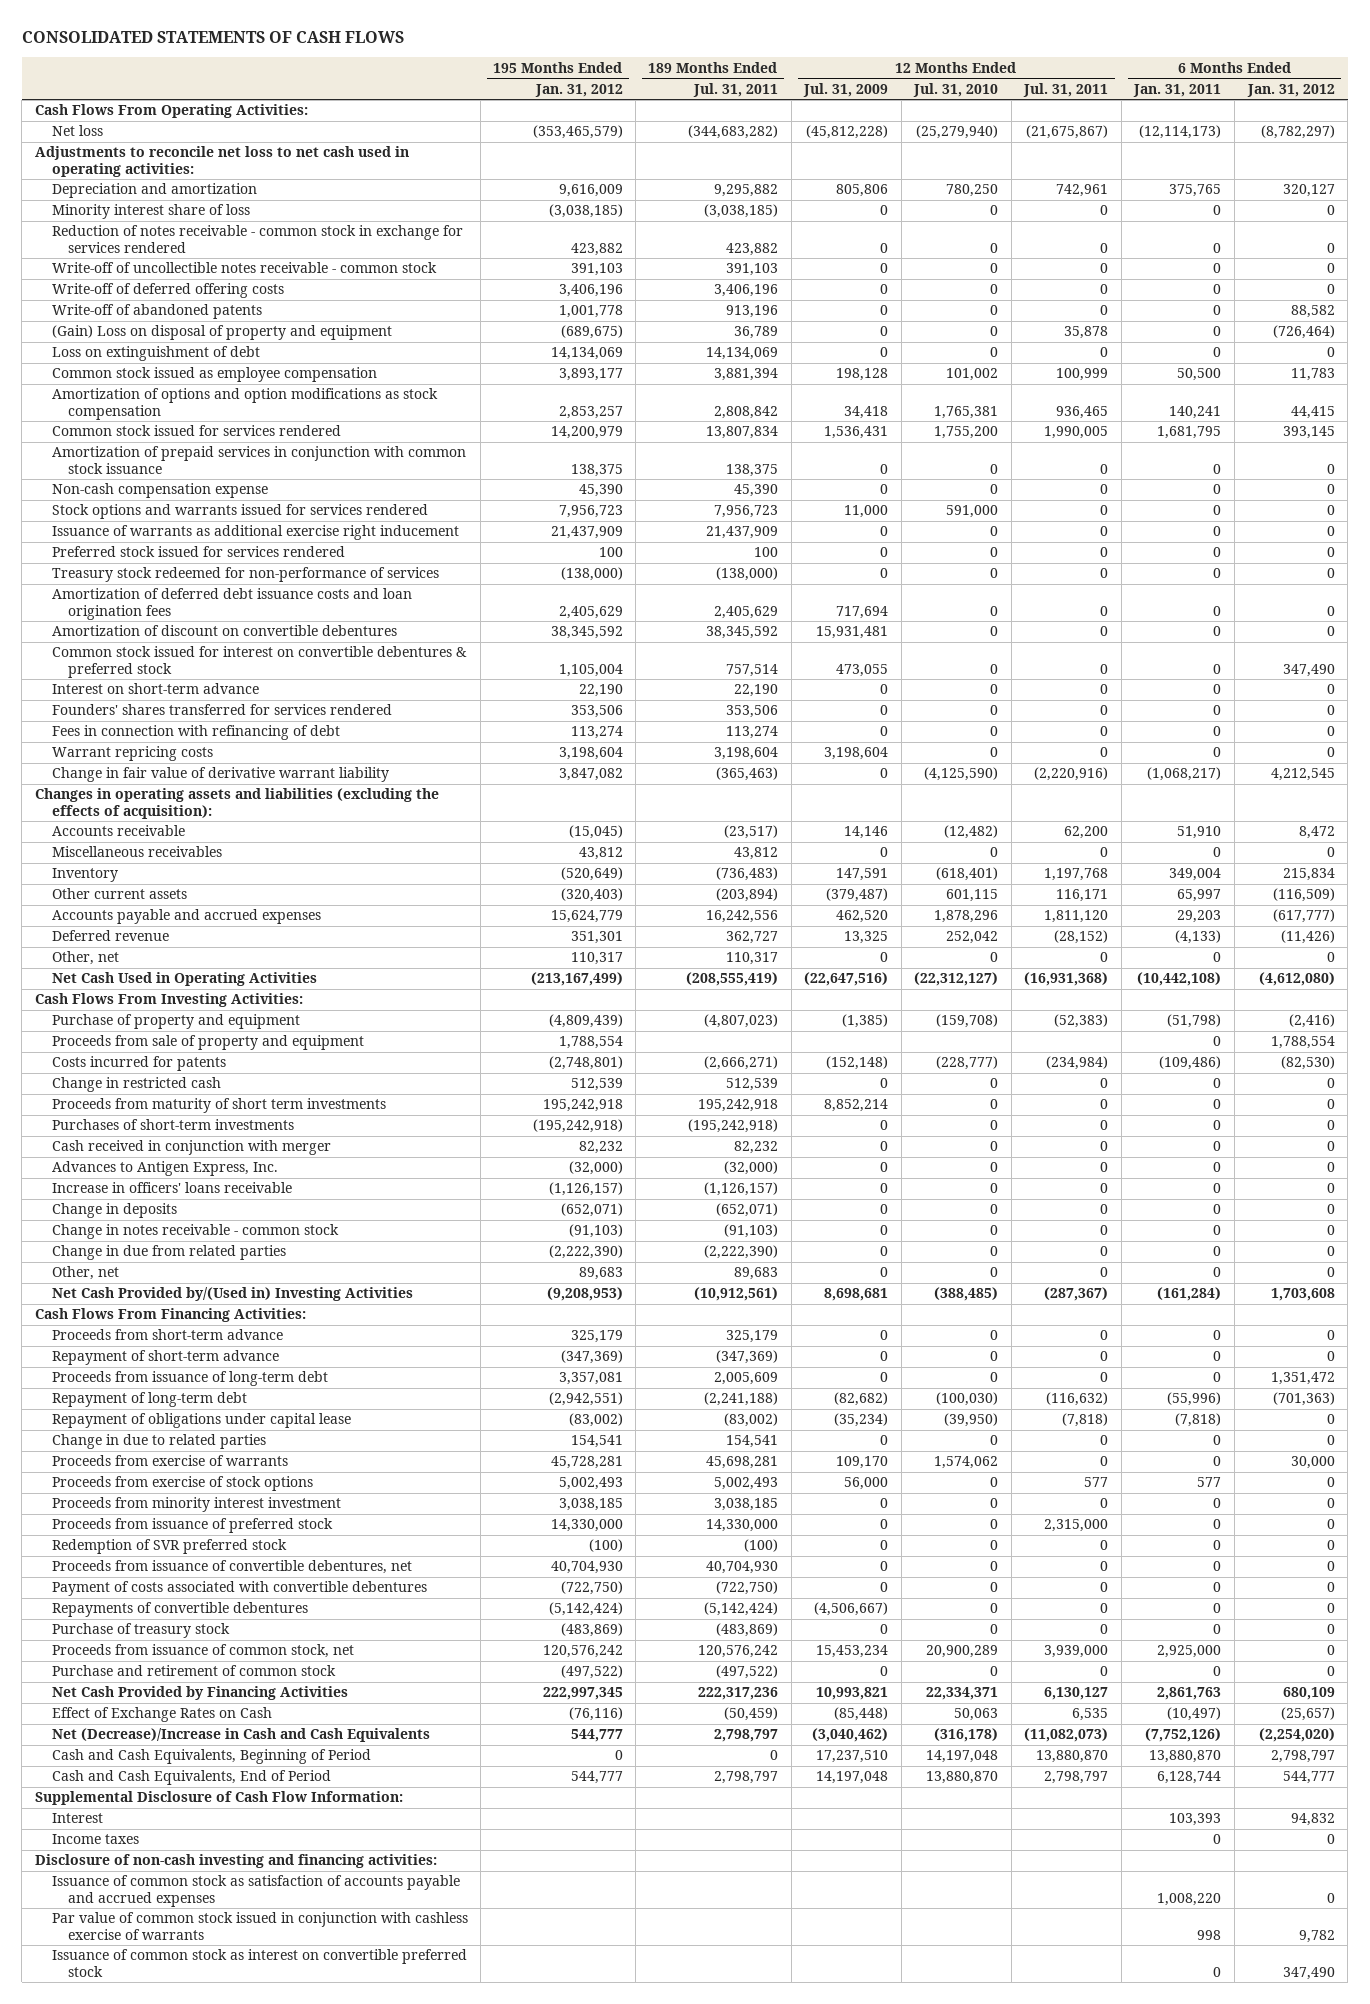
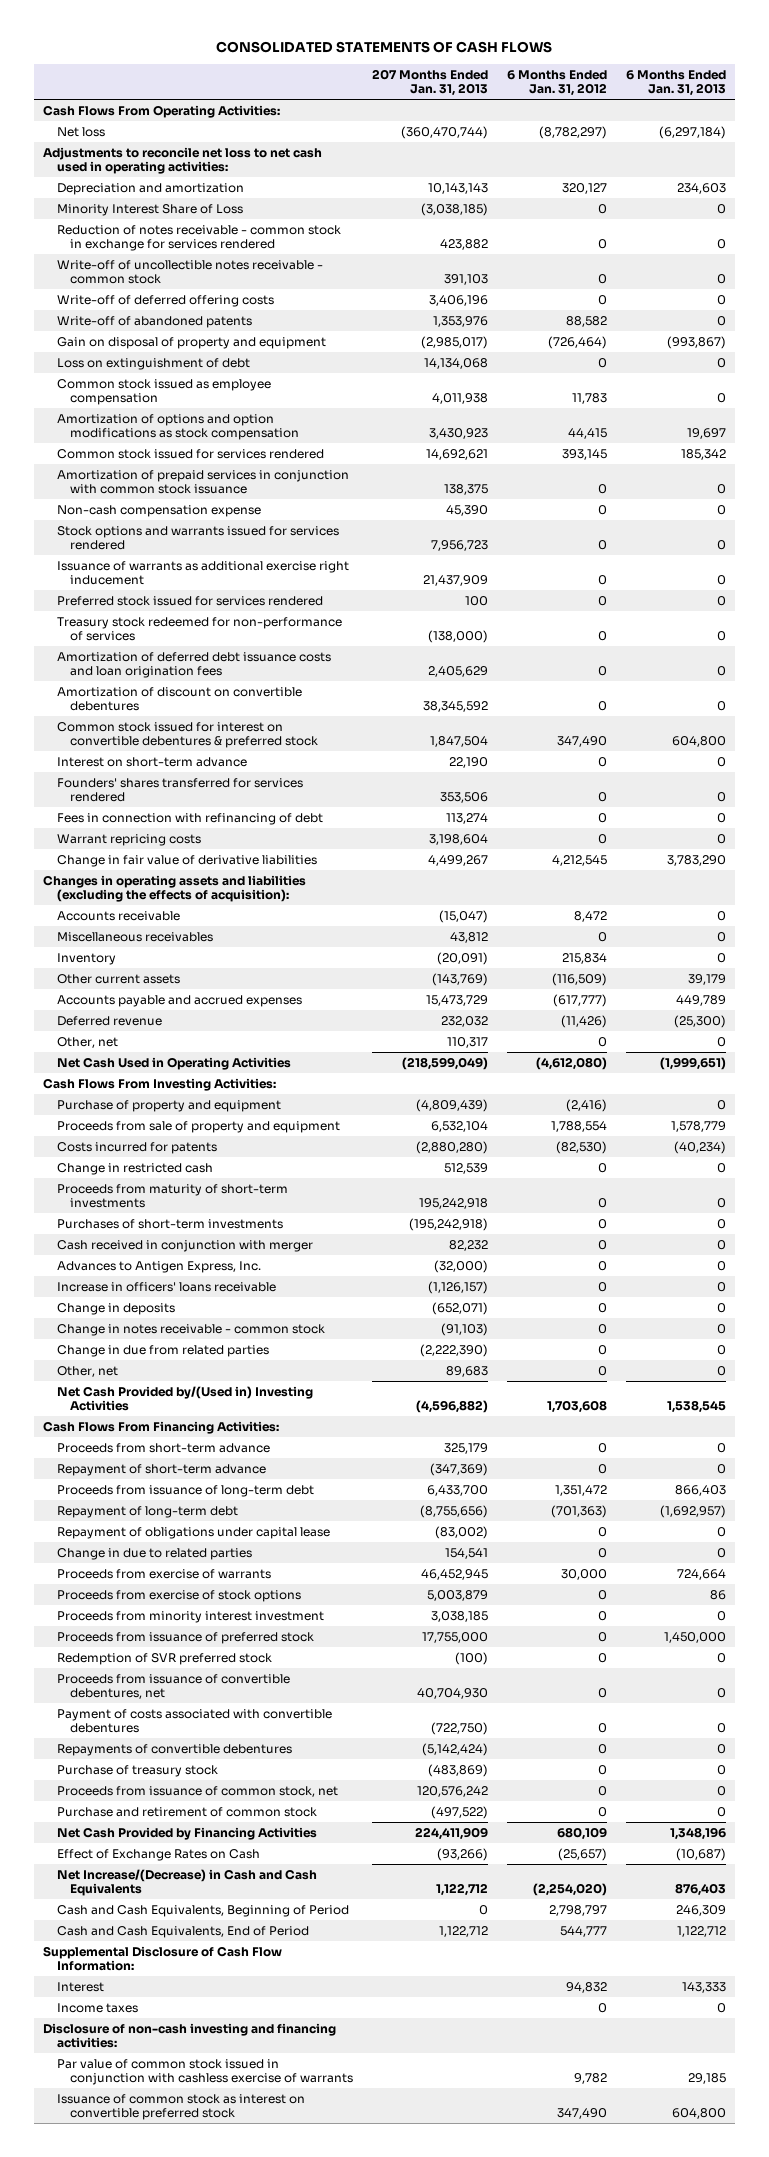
- | 195 Months Ended Jan. 31, 2012 | 189 Months Ended Jul. 31, 2011 | 12 Months Ended Jul. 31, 2009 | 12 Months Ended Jul. 31, 2010 | 12 Months Ended Jul. 31, 2011 | 6 Months Ended Jan. 31, 2011 | 6 Months Ended Jan. 31, 2012
+ | 207 Months Ended Jan. 31, 2013 | 6 Months Ended Jan. 31, 2012 | 6 Months Ended Jan. 31, 2013
- Minority interest share of loss | (3,038,185) | (3,038,185) | 0 | 0 | 0 | 0 | 0
+ Minority Interest Share of Loss | (3,038,185) | 0 | 0
- (Gain) Loss on disposal of property and equipment | (689,675) | 36,789 | 0 | 0 | 35,878 | 0 | (726,464)
+ Gain on disposal of property and equipment | (2,985,017) | (726,464) | (993,867)
- Change in fair value of derivative warrant liability | 3,847,082 | (365,463) | 0 | (4,125,590) | (2,220,916) | (1,068,217) | 4,212,545
+ Change in fair value of derivative liabilities | 4,499,267 | 4,212,545 | 3,783,290
- Proceeds from maturity of short term investments | 195,242,918 | 195,242,918 | 8,852,214 | 0 | 0 | 0 | 0
+ Proceeds from maturity of short-term investments | 195,242,918 | 0 | 0
- Net (Decrease)/Increase in Cash and Cash Equivalents | 544,777 | 2,798,797 | (3,040,462) | (316,178) | (11,082,073) | (7,752,126) | (2,254,020)
+ Net Increase/(Decrease) in Cash and Cash Equivalents | 1,122,712 | (2,254,020) | 876,403
- Issuance of common stock as satisfaction of accounts payable and accrued expenses | | | | | | 1,008,220 | 0

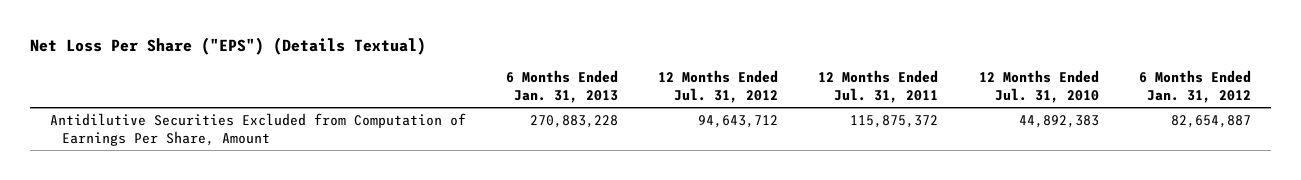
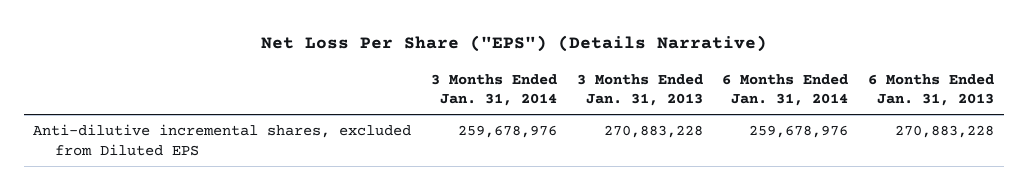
- Net Loss Per Share ("EPS") (Details Textual)
+ Net Loss Per Share ("EPS") (Details Narrative)
- | 6 Months Ended Jan. 31, 2013 | 12 Months Ended Jul. 31, 2012 | 12 Months Ended Jul. 31, 2011 | 12 Months Ended Jul. 31, 2010 | 6 Months Ended Jan. 31, 2012
+ | 3 Months Ended Jan. 31, 2014 | 3 Months Ended Jan. 31, 2013 | 6 Months Ended Jan. 31, 2014 | 6 Months Ended Jan. 31, 2013
- Antidilutive Securities Excluded from Computation of Earnings Per Share, Amount | 270,883,228 | 94,643,712 | 115,875,372 | 44,892,383 | 82,654,887
+ Anti-dilutive incremental shares, excluded from Diluted EPS | 259,678,976 | 270,883,228 | 259,678,976 | 270,883,228

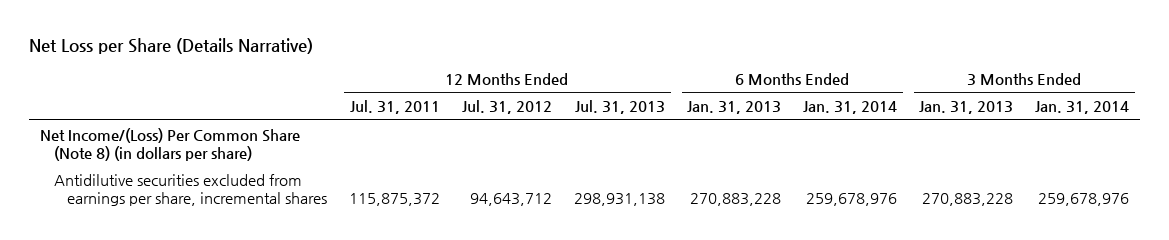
- Net Loss Per Share ("EPS") (Details Narrative)
+ Net Loss per Share (Details Narrative)
- | 3 Months Ended Jan. 31, 2014 | 3 Months Ended Jan. 31, 2013 | 6 Months Ended Jan. 31, 2014 | 6 Months Ended Jan. 31, 2013
+ | 12 Months Ended Jul. 31, 2011 | 12 Months Ended Jul. 31, 2012 | 12 Months Ended Jul. 31, 2013 | 6 Months Ended Jan. 31, 2013 | 6 Months Ended Jan. 31, 2014 | 3 Months Ended Jan. 31, 2013 | 3 Months Ended Jan. 31, 2014
- Anti-dilutive incremental shares, excluded from Diluted EPS | 259,678,976 | 270,883,228 | 259,678,976 | 270,883,228
+ Net Income/(Loss) Per Common Share (Note 8) (in dollars per share)
+ Antidilutive securities excluded from earnings per share, incremental shares | 115,875,372 | 94,643,712 | 298,931,138 | 270,883,228 | 259,678,976 | 270,883,228 | 259,678,976

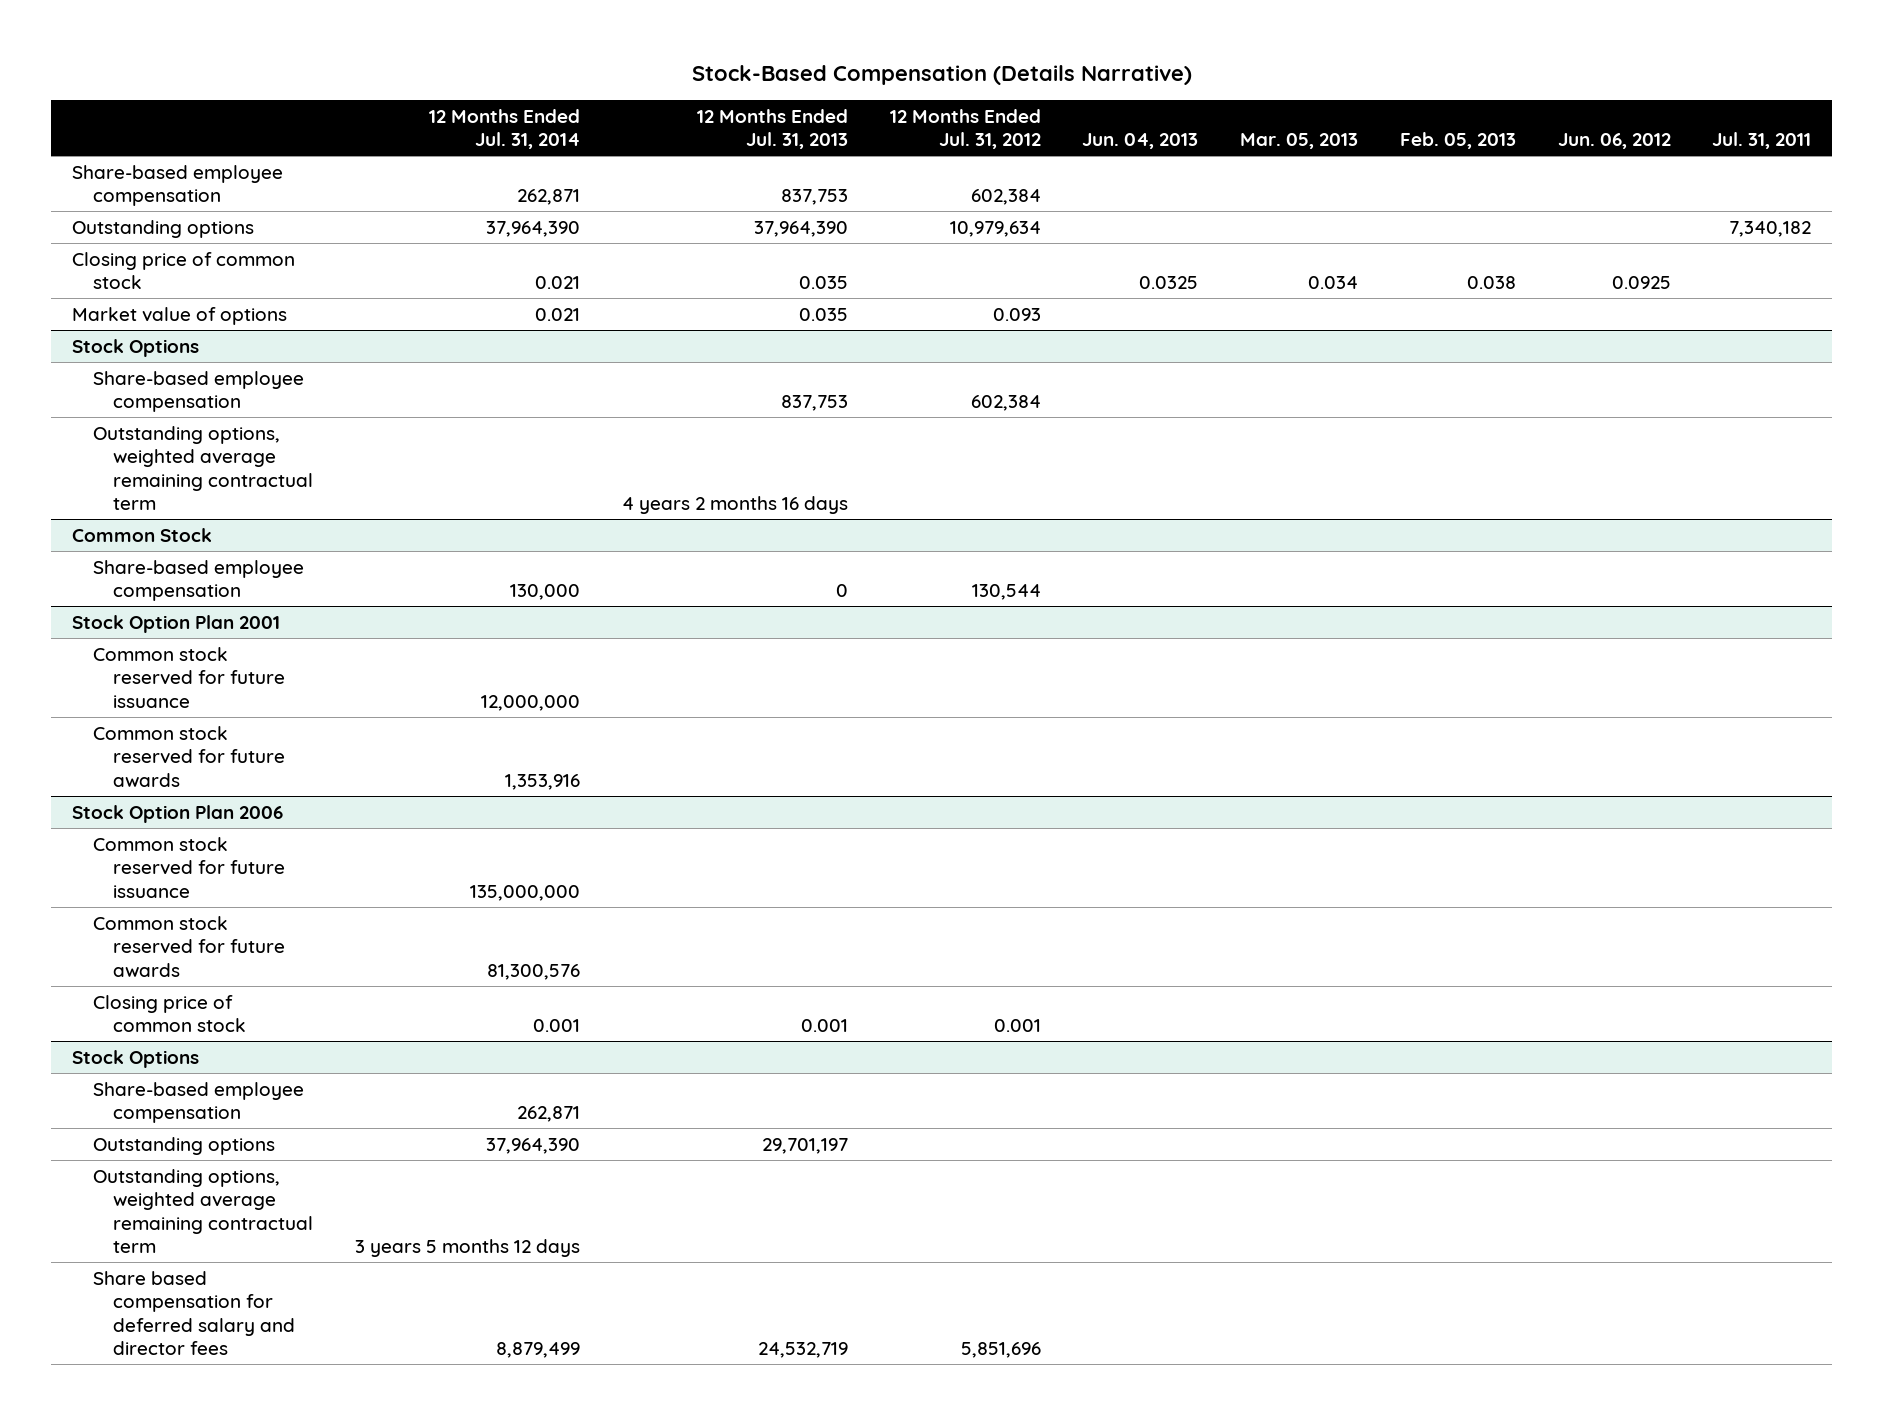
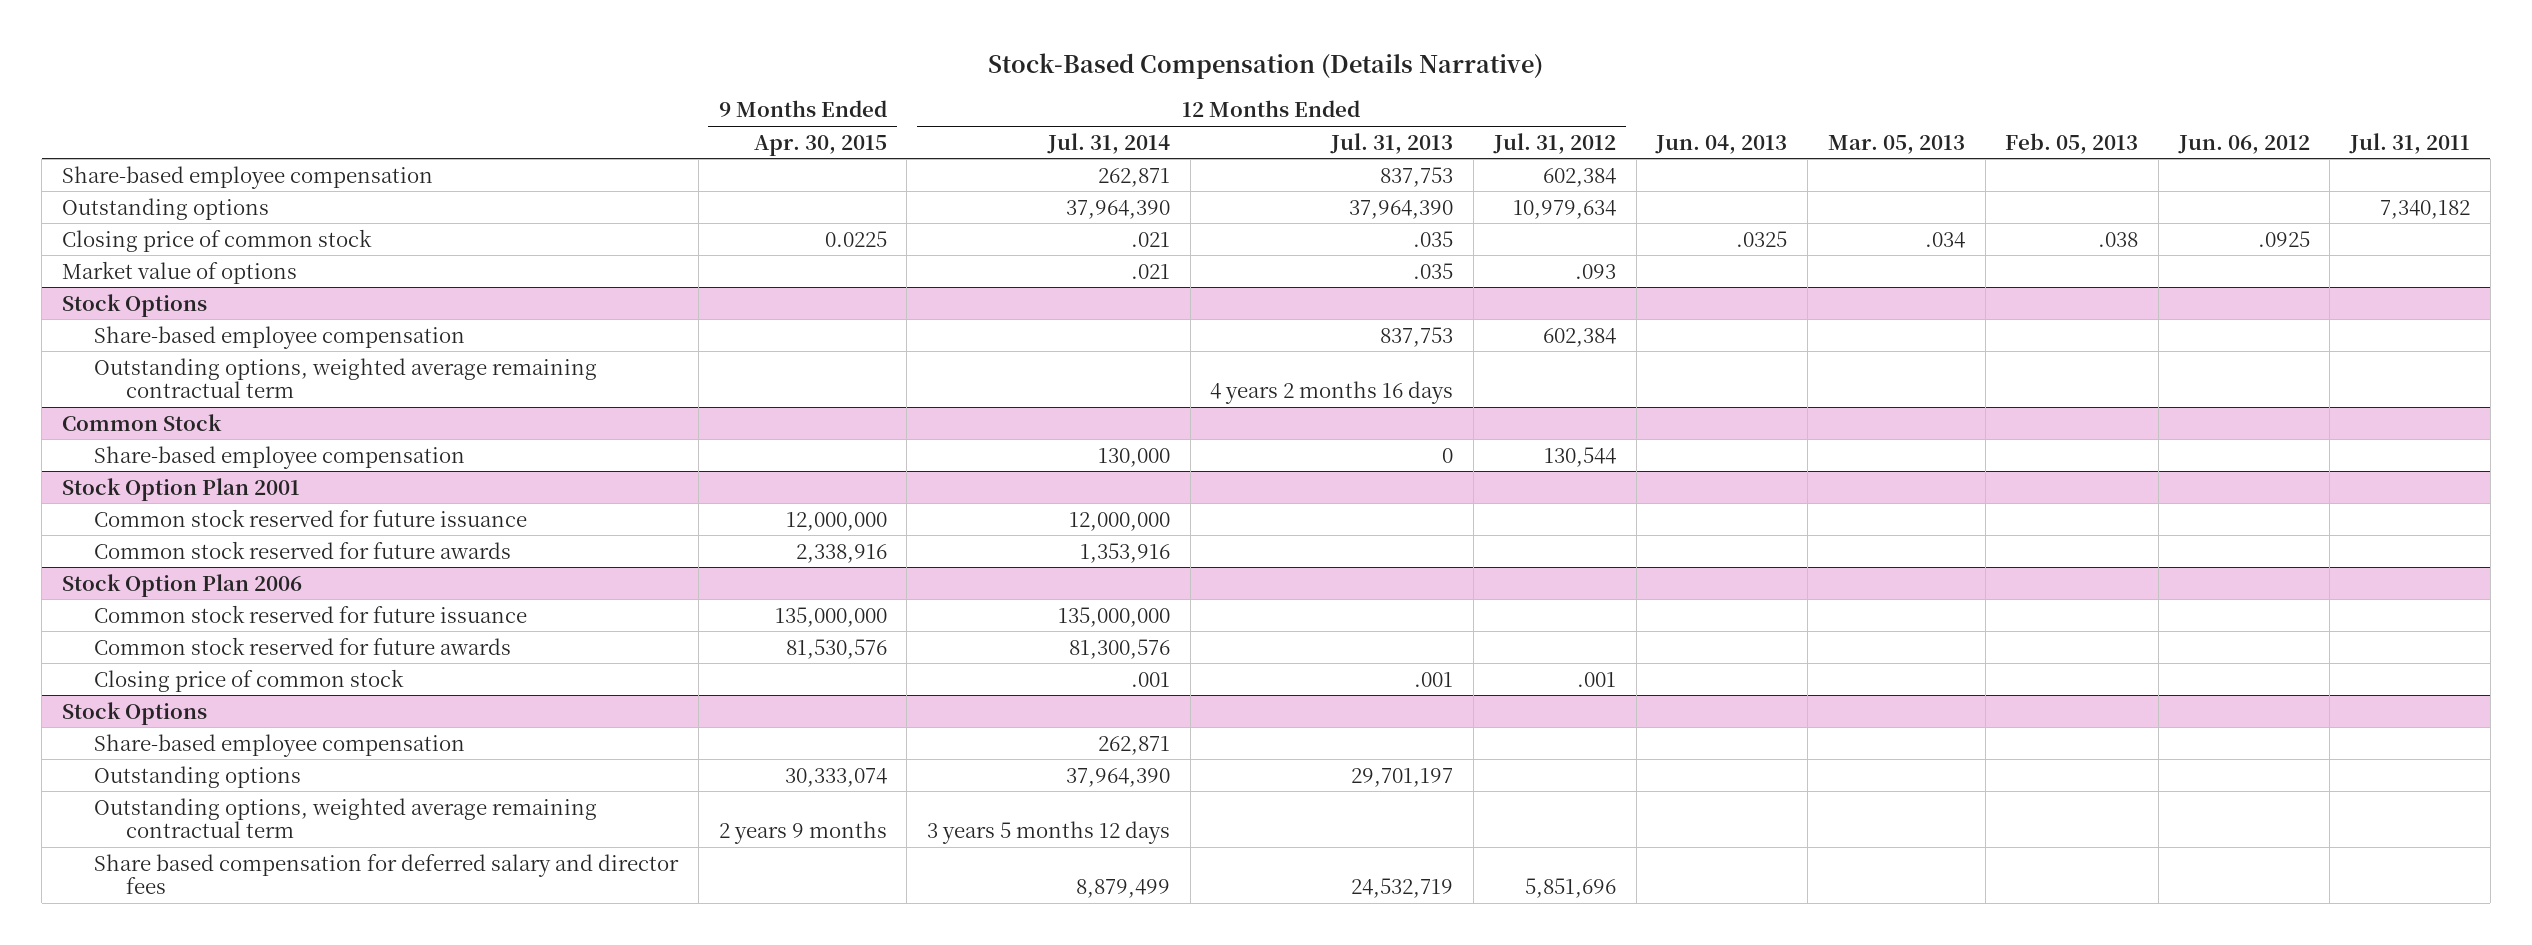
- | 12 Months Ended Jul. 31, 2014 | 12 Months Ended Jul. 31, 2013 | 12 Months Ended Jul. 31, 2012 | Jun. 04, 2013 | Mar. 05, 2013 | Feb. 05, 2013 | Jun. 06, 2012 | Jul. 31, 2011
+ | 9 Months Ended Apr. 30, 2015 | 12 Months Ended Jul. 31, 2014 | 12 Months Ended Jul. 31, 2013 | 12 Months Ended Jul. 31, 2012 | Jun. 04, 2013 | Mar. 05, 2013 | Feb. 05, 2013 | Jun. 06, 2012 | Jul. 31, 2011
- Closing price of common stock | 0.021 | 0.035 | | 0.0325 | 0.034 | 0.038 | 0.0925 |
- Market value of options | 0.021 | 0.035 | 0.093 | | | | |
+ Closing price of common stock | 0.0225 | .021 | .035 | | .0325 | .034 | .038 | .0925 |
+ Market value of options | | .021 | .035 | .093 | | | | |
@ Stock Option Plan 2006
- Closing price of common stock | 0.001 | 0.001 | 0.001 | | | | |
+ Closing price of common stock | | .001 | .001 | .001 | | | | |

